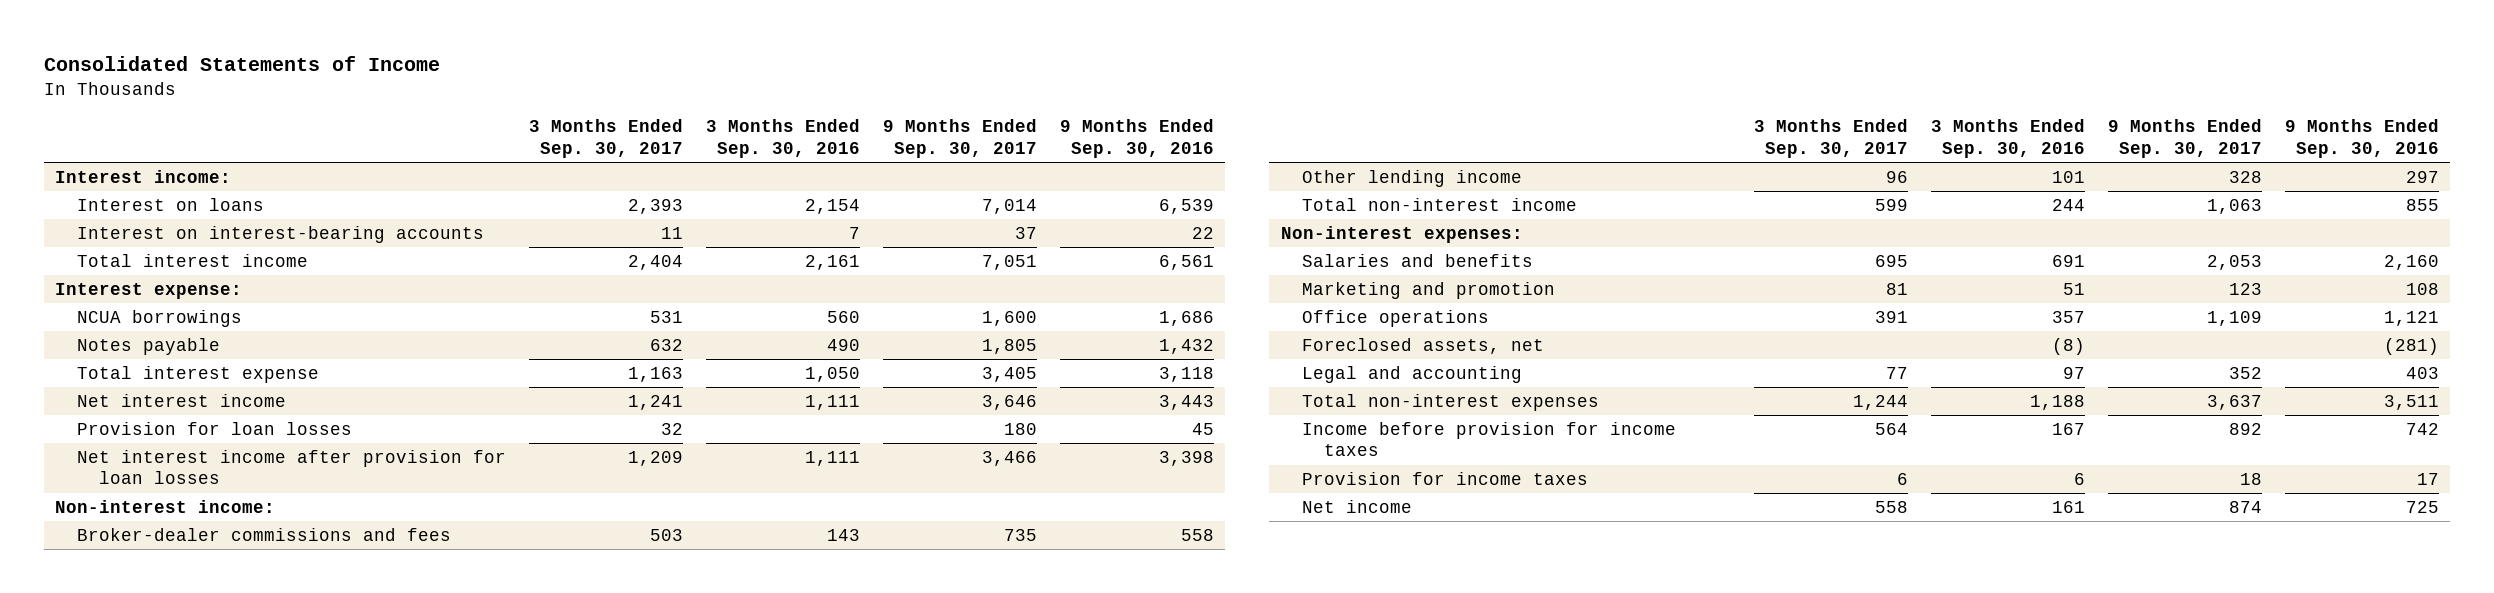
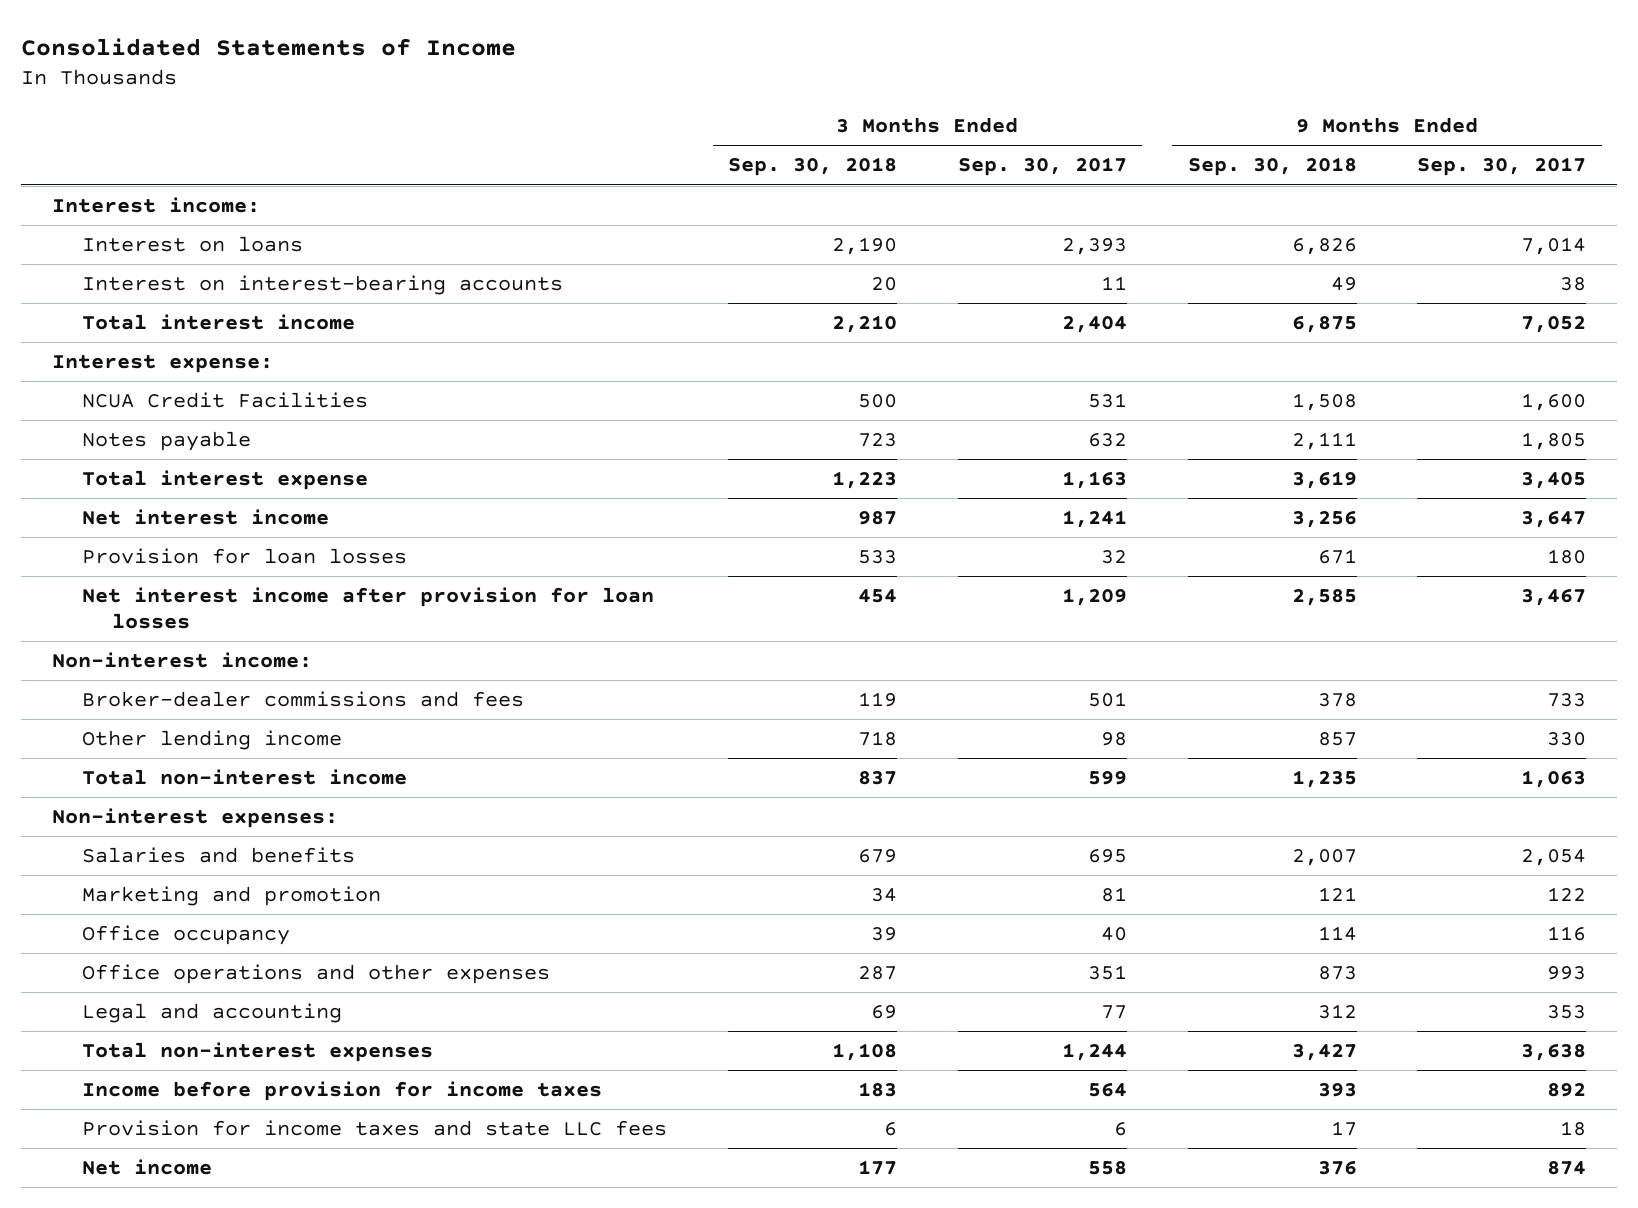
- | 3 Months Ended Sep. 30, 2017 | 3 Months Ended Sep. 30, 2016 | 9 Months Ended Sep. 30, 2017 | 9 Months Ended Sep. 30, 2016
+ | 3 Months Ended Sep. 30, 2018 | 3 Months Ended Sep. 30, 2017 | 9 Months Ended Sep. 30, 2018 | 9 Months Ended Sep. 30, 2017
- Interest on interest-bearing accounts | 11 | 7 | 37 | 22
- Total interest income | 2,404 | 2,161 | 7,051 | 6,561
+ Interest on interest-bearing accounts | 20 | 11 | 49 | 38
+ Total interest income | 2,210 | 2,404 | 6,875 | 7,052
- NCUA borrowings | 531 | 560 | 1,600 | 1,686
+ NCUA Credit Facilities | 500 | 531 | 1,508 | 1,600
- Net interest income | 1,241 | 1,111 | 3,646 | 3,443
+ Net interest income | 987 | 1,241 | 3,256 | 3,647
- Net interest income after provision for loan losses | 1,209 | 1,111 | 3,466 | 3,398
+ Net interest income after provision for loan losses | 454 | 1,209 | 2,585 | 3,467
- Broker-dealer commissions and fees | 503 | 143 | 735 | 558
- Other lending income | 96 | 101 | 328 | 297
+ Broker-dealer commissions and fees | 119 | 501 | 378 | 733
+ Other lending income | 718 | 98 | 857 | 330
- Salaries and benefits | 695 | 691 | 2,053 | 2,160
- Marketing and promotion | 81 | 51 | 123 | 108
- Office operations | 391 | 357 | 1,109 | 1,121
- Foreclosed assets, net | | (8) | | (281)
- Legal and accounting | 77 | 97 | 352 | 403
- Total non-interest expenses | 1,244 | 1,188 | 3,637 | 3,511
+ Salaries and benefits | 679 | 695 | 2,007 | 2,054
+ Marketing and promotion | 34 | 81 | 121 | 122
+ Office occupancy | 39 | 40 | 114 | 116
+ Office operations and other expenses | 287 | 351 | 873 | 993
+ Legal and accounting | 69 | 77 | 312 | 353
+ Total non-interest expenses | 1,108 | 1,244 | 3,427 | 3,638
- Provision for income taxes | 6 | 6 | 18 | 17
+ Provision for income taxes and state LLC fees | 6 | 6 | 17 | 18

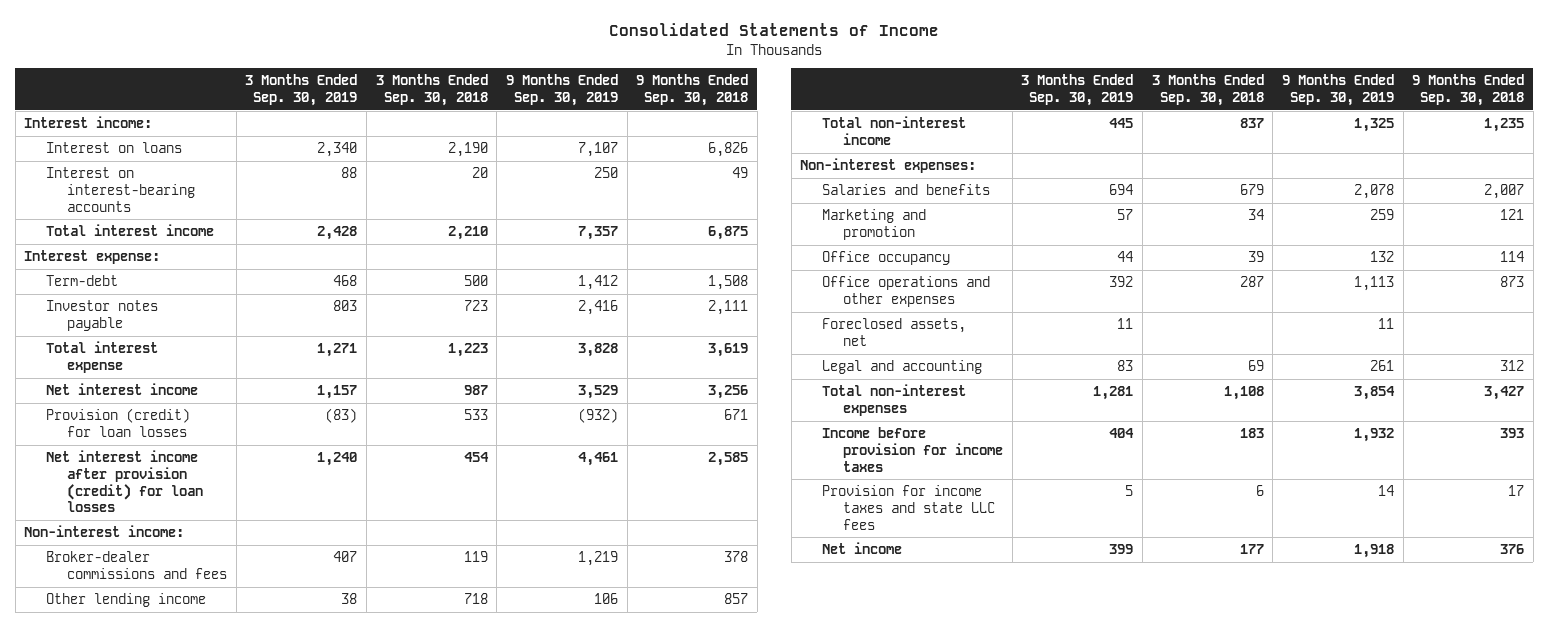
- | 3 Months Ended Sep. 30, 2018 | 3 Months Ended Sep. 30, 2017 | 9 Months Ended Sep. 30, 2018 | 9 Months Ended Sep. 30, 2017
+ | 3 Months Ended Sep. 30, 2019 | 3 Months Ended Sep. 30, 2018 | 9 Months Ended Sep. 30, 2019 | 9 Months Ended Sep. 30, 2018
- NCUA Credit Facilities | 500 | 531 | 1,508 | 1,600
- Notes payable | 723 | 632 | 2,111 | 1,805
+ Term-debt | 468 | 500 | 1,412 | 1,508
+ Investor notes payable | 803 | 723 | 2,416 | 2,111
- Provision for loan losses | 533 | 32 | 671 | 180
- Net interest income after provision for loan losses | 454 | 1,209 | 2,585 | 3,467
+ Provision (credit) for loan losses | (83) | 533 | (932) | 671
+ Net interest income after provision (credit) for loan losses | 1,240 | 454 | 4,461 | 2,585
+ Foreclosed assets, net | 11 | | 11 |

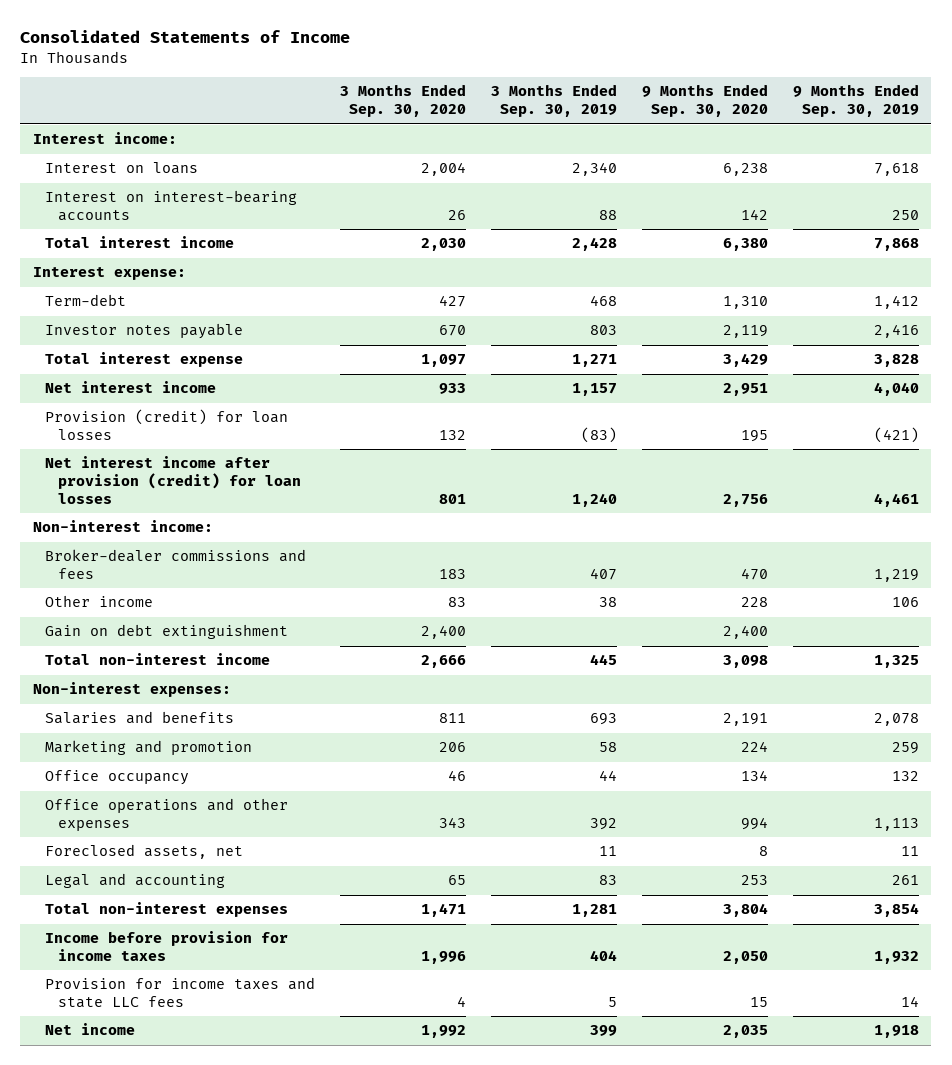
- | 3 Months Ended Sep. 30, 2019 | 3 Months Ended Sep. 30, 2018 | 9 Months Ended Sep. 30, 2019 | 9 Months Ended Sep. 30, 2018
+ | 3 Months Ended Sep. 30, 2020 | 3 Months Ended Sep. 30, 2019 | 9 Months Ended Sep. 30, 2020 | 9 Months Ended Sep. 30, 2019
- Interest on loans | 2,340 | 2,190 | 7,107 | 6,826
+ Interest on loans | 2,004 | 2,340 | 6,238 | 7,618
- Total interest income | 2,428 | 2,210 | 7,357 | 6,875
+ Total interest income | 2,030 | 2,428 | 6,380 | 7,868
- Net interest income | 1,157 | 987 | 3,529 | 3,256
- Provision (credit) for loan losses | (83) | 533 | (932) | 671
+ Net interest income | 933 | 1,157 | 2,951 | 4,040
+ Provision (credit) for loan losses | 132 | (83) | 195 | (421)
- Other lending income | 38 | 718 | 106 | 857
+ Other income | 83 | 38 | 228 | 106
+ Gain on debt extinguishment | 2,400 | | 2,400 |
- Salaries and benefits | 694 | 679 | 2,078 | 2,007
- Marketing and promotion | 57 | 34 | 259 | 121
+ Salaries and benefits | 811 | 693 | 2,191 | 2,078
+ Marketing and promotion | 206 | 58 | 224 | 259

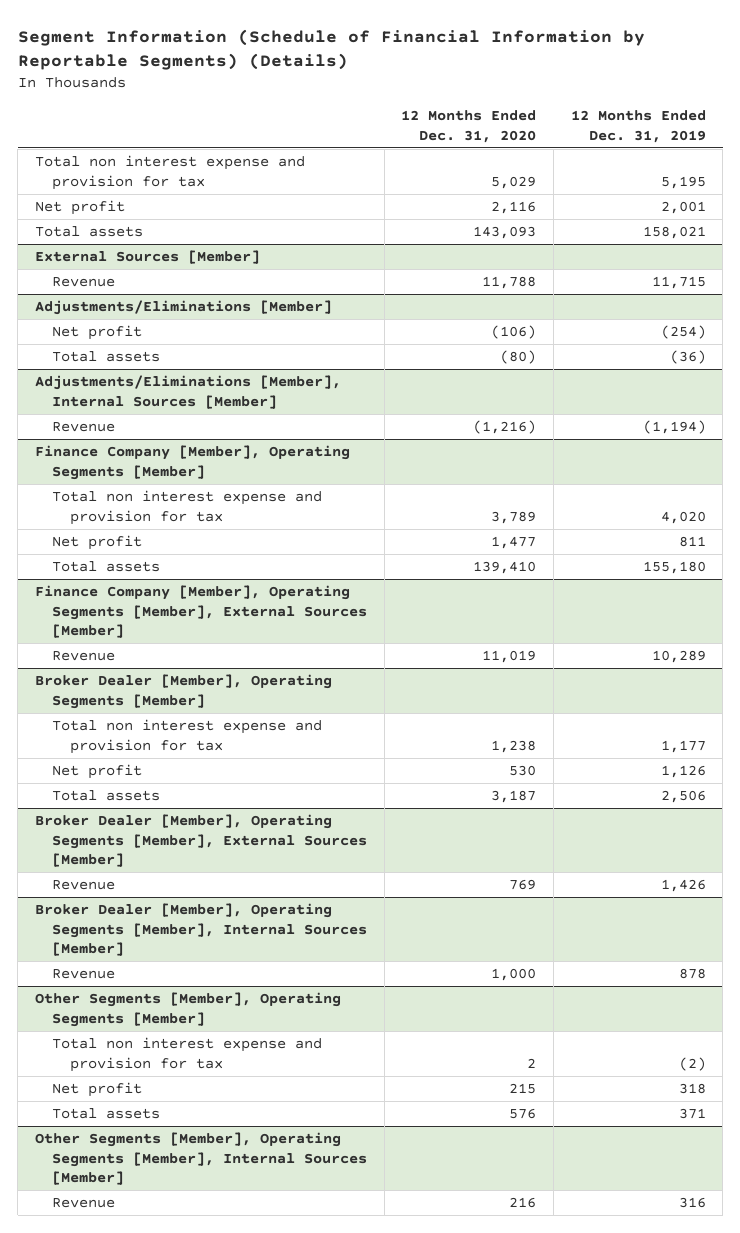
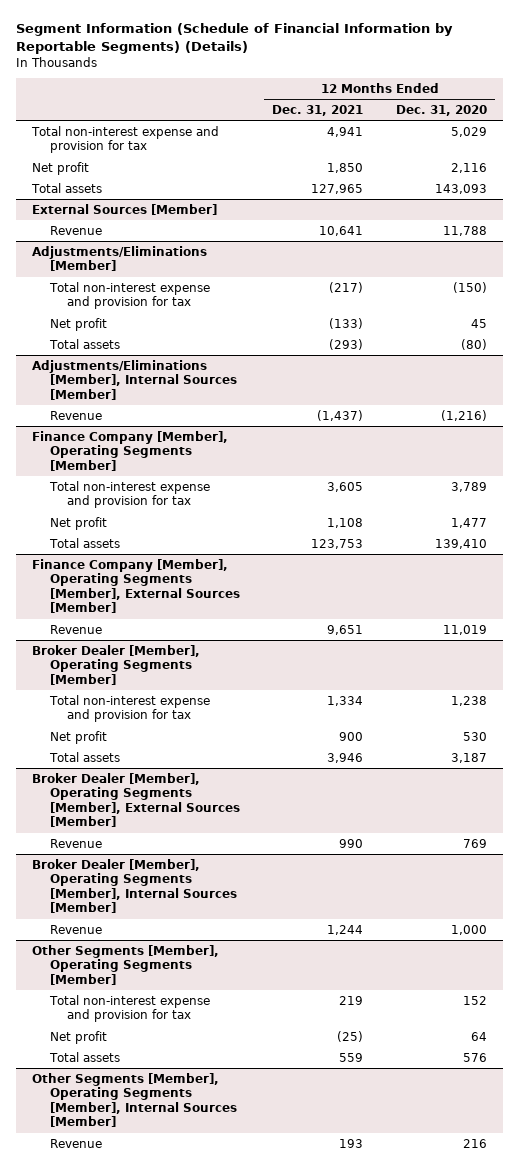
- | 12 Months Ended Dec. 31, 2020 | 12 Months Ended Dec. 31, 2019
+ | 12 Months Ended Dec. 31, 2021 | 12 Months Ended Dec. 31, 2020
- Total non interest expense and provision for tax | 5,029 | 5,195
+ Total non-interest expense and provision for tax | 4,941 | 5,029
@ Adjustments/Eliminations [Member]
- Net profit | (106) | (254)
+ Total non-interest expense and provision for tax | (217) | (150)
+ Net profit | (133) | 45
@ Finance Company [Member], Operating Segments [Member]
- Total non interest expense and provision for tax | 3,789 | 4,020
+ Total non-interest expense and provision for tax | 3,605 | 3,789
@ Broker Dealer [Member], Operating Segments [Member]
- Total non interest expense and provision for tax | 1,238 | 1,177
+ Total non-interest expense and provision for tax | 1,334 | 1,238
@ Other Segments [Member], Operating Segments [Member]
- Total non interest expense and provision for tax | 2 | (2)
- Net profit | 215 | 318
+ Total non-interest expense and provision for tax | 219 | 152
+ Net profit | (25) | 64

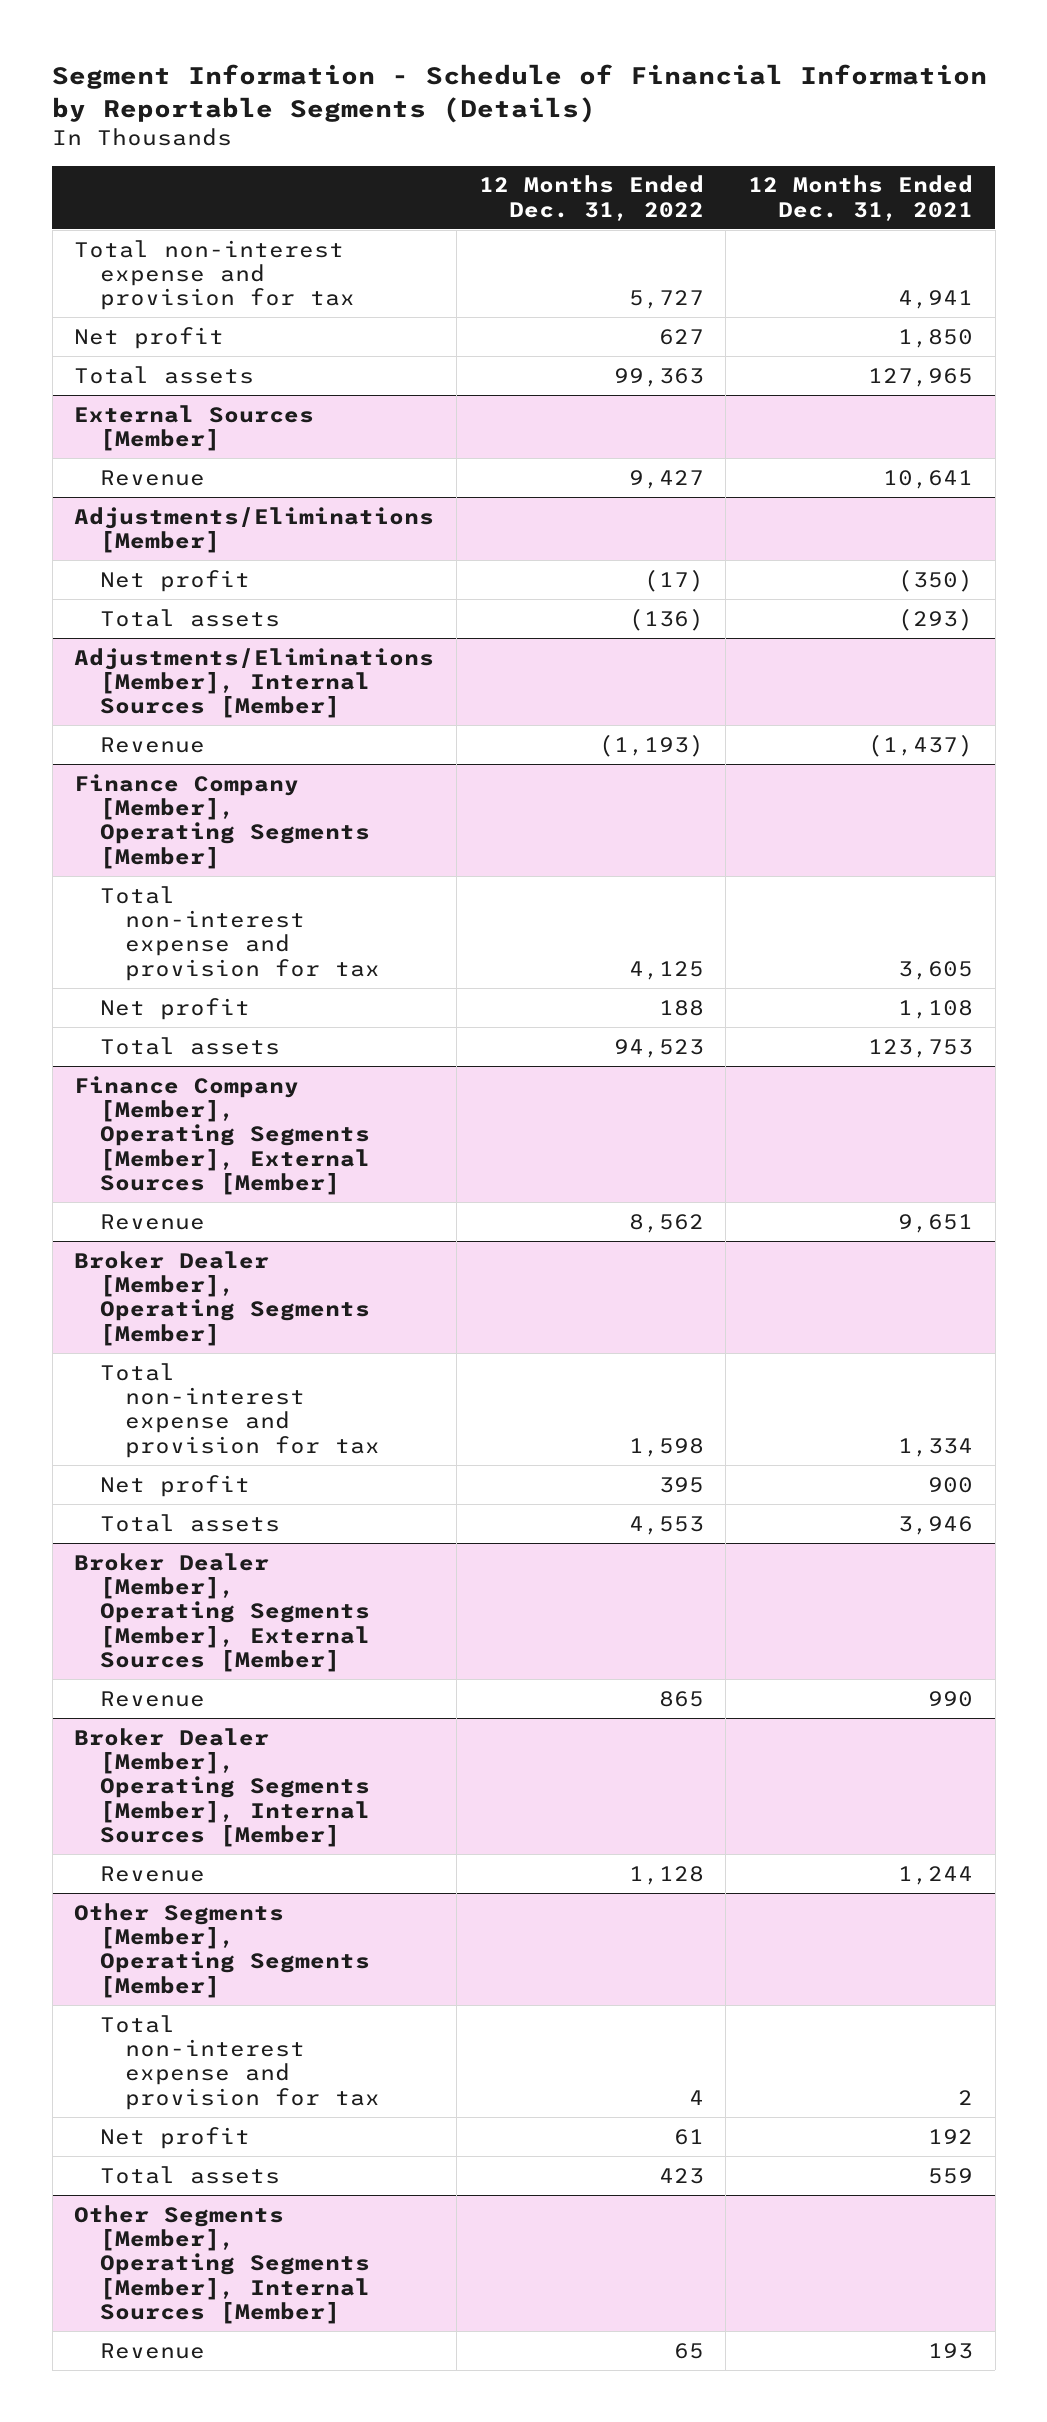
- Segment Information (Schedule of Financial Information by Reportable Segments) (Details)
+ Segment Information - Schedule of Financial Information by Reportable Segments (Details)
- | 12 Months Ended Dec. 31, 2021 | 12 Months Ended Dec. 31, 2020
+ | 12 Months Ended Dec. 31, 2022 | 12 Months Ended Dec. 31, 2021
@ Adjustments/Eliminations [Member]
- Total non-interest expense and provision for tax | (217) | (150)
- Net profit | (133) | 45
+ Net profit | (17) | (350)
@ Other Segments [Member], Operating Segments [Member]
- Total non-interest expense and provision for tax | 219 | 152
- Net profit | (25) | 64
+ Total non-interest expense and provision for tax | 4 | 2
+ Net profit | 61 | 192

